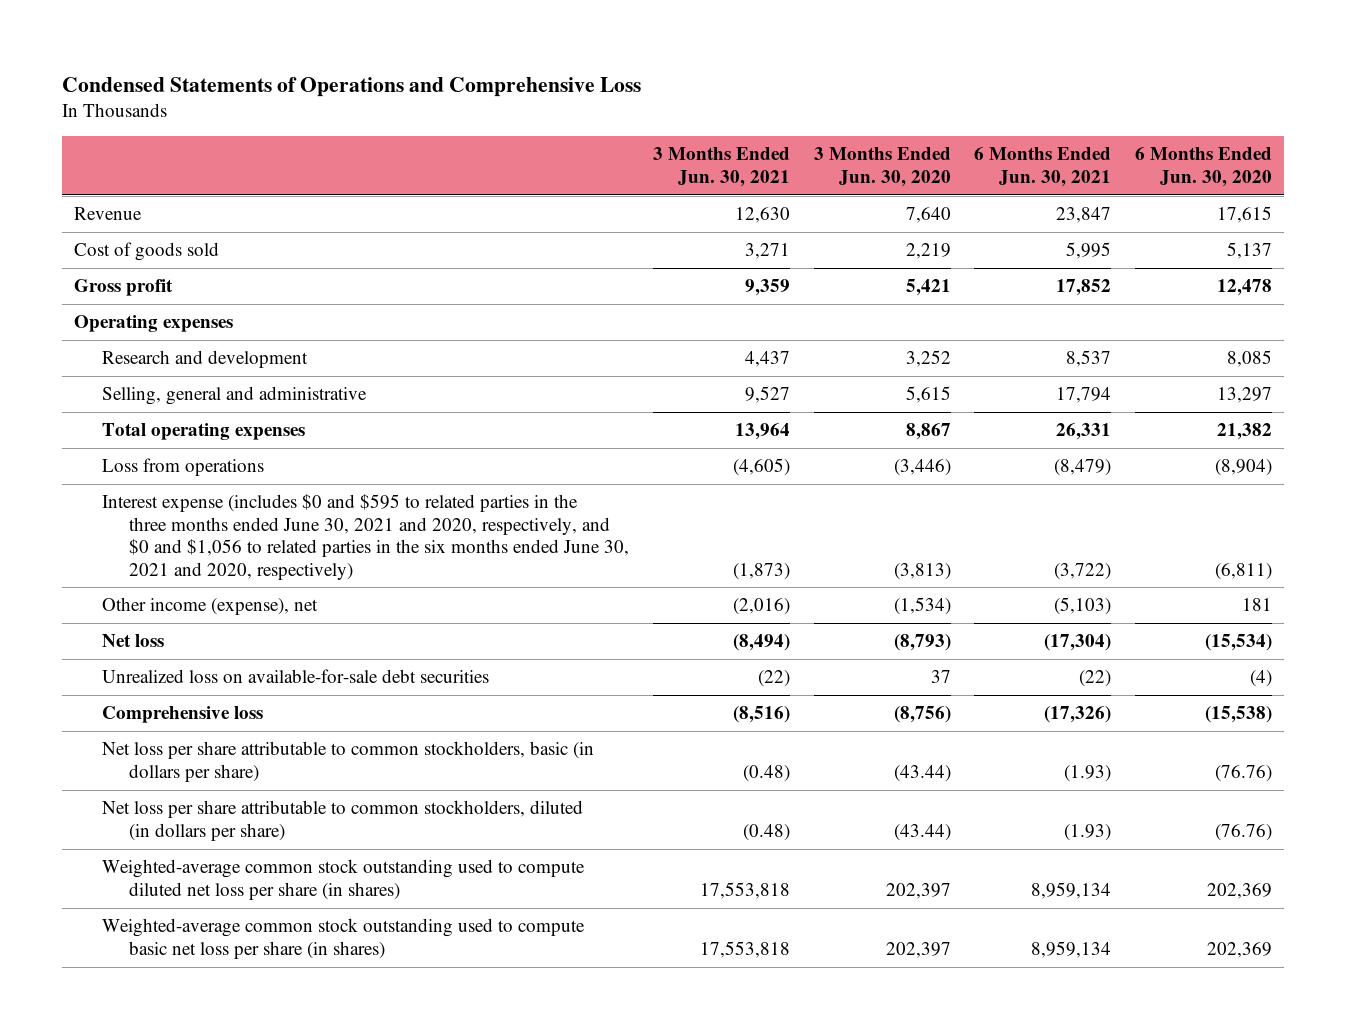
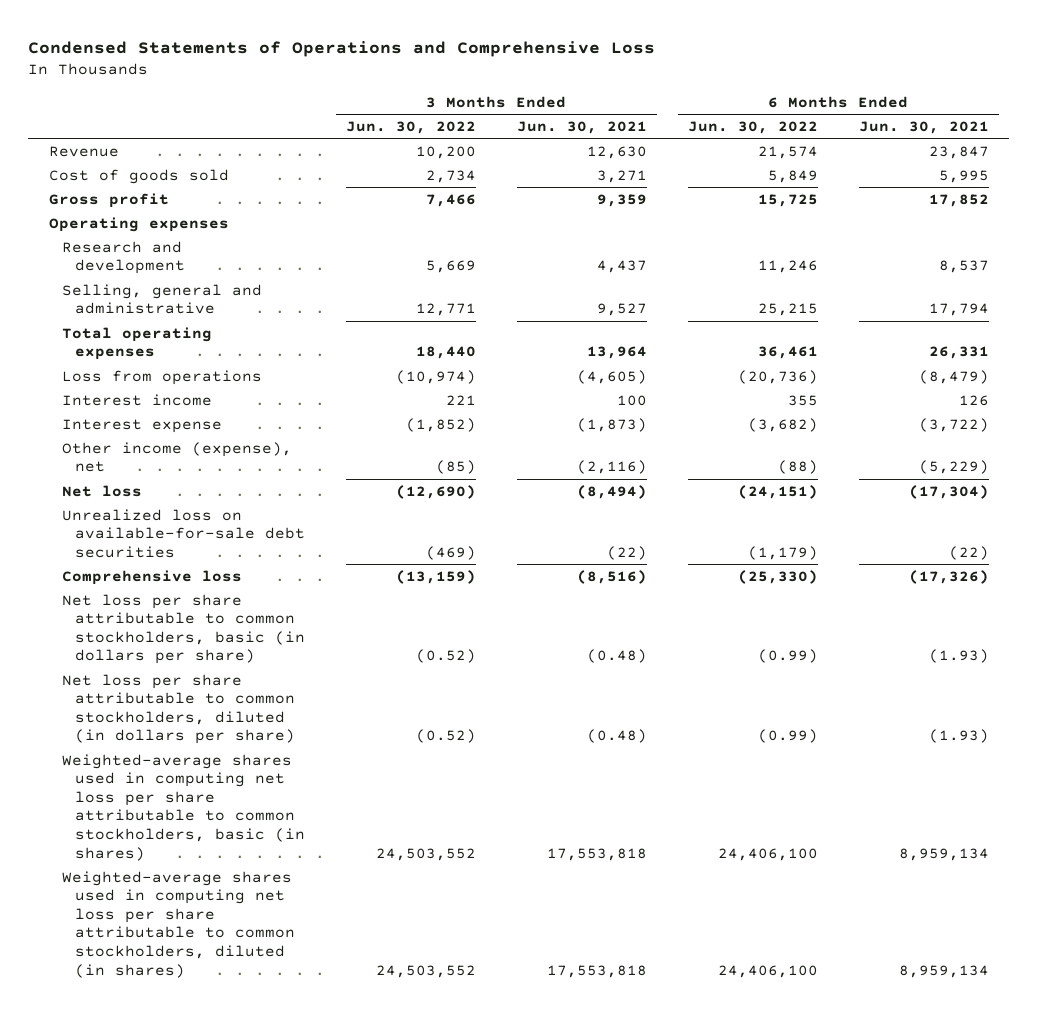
- | 3 Months Ended Jun. 30, 2021 | 3 Months Ended Jun. 30, 2020 | 6 Months Ended Jun. 30, 2021 | 6 Months Ended Jun. 30, 2020
+ | 3 Months Ended Jun. 30, 2022 | 3 Months Ended Jun. 30, 2021 | 6 Months Ended Jun. 30, 2022 | 6 Months Ended Jun. 30, 2021
- Interest expense (includes $0 and $595 to related parties in the three months ended June 30, 2021 and 2020, respectively, and $0 and $1,056 to related parties in the six months ended June 30, 2021 and 2020, respectively) | (1,873) | (3,813) | (3,722) | (6,811)
- Other income (expense), net | (2,016) | (1,534) | (5,103) | 181
+ Interest income | 221 | 100 | 355 | 126
+ Interest expense | (1,852) | (1,873) | (3,682) | (3,722)
+ Other income (expense), net | (85) | (2,116) | (88) | (5,229)
- Weighted-average common stock outstanding used to compute diluted net loss per share (in shares) | 17,553,818 | 202,397 | 8,959,134 | 202,369
- Weighted-average common stock outstanding used to compute basic net loss per share (in shares) | 17,553,818 | 202,397 | 8,959,134 | 202,369
+ Weighted-average shares used in computing net loss per share attributable to common stockholders, basic (in shares) | 24,503,552 | 17,553,818 | 24,406,100 | 8,959,134
+ Weighted-average shares used in computing net loss per share attributable to common stockholders, diluted (in shares) | 24,503,552 | 17,553,818 | 24,406,100 | 8,959,134

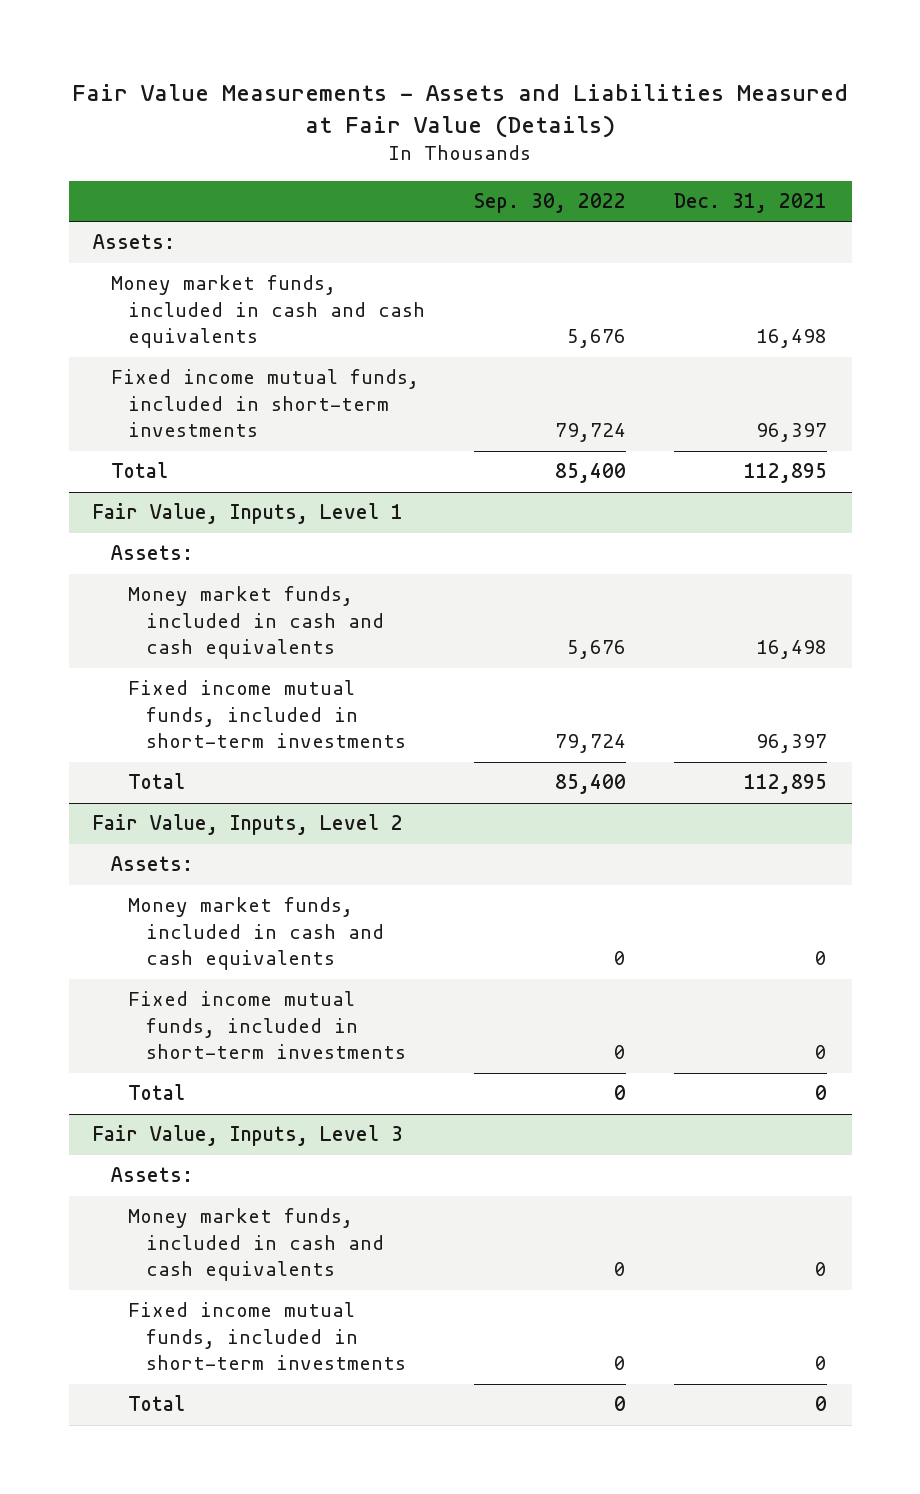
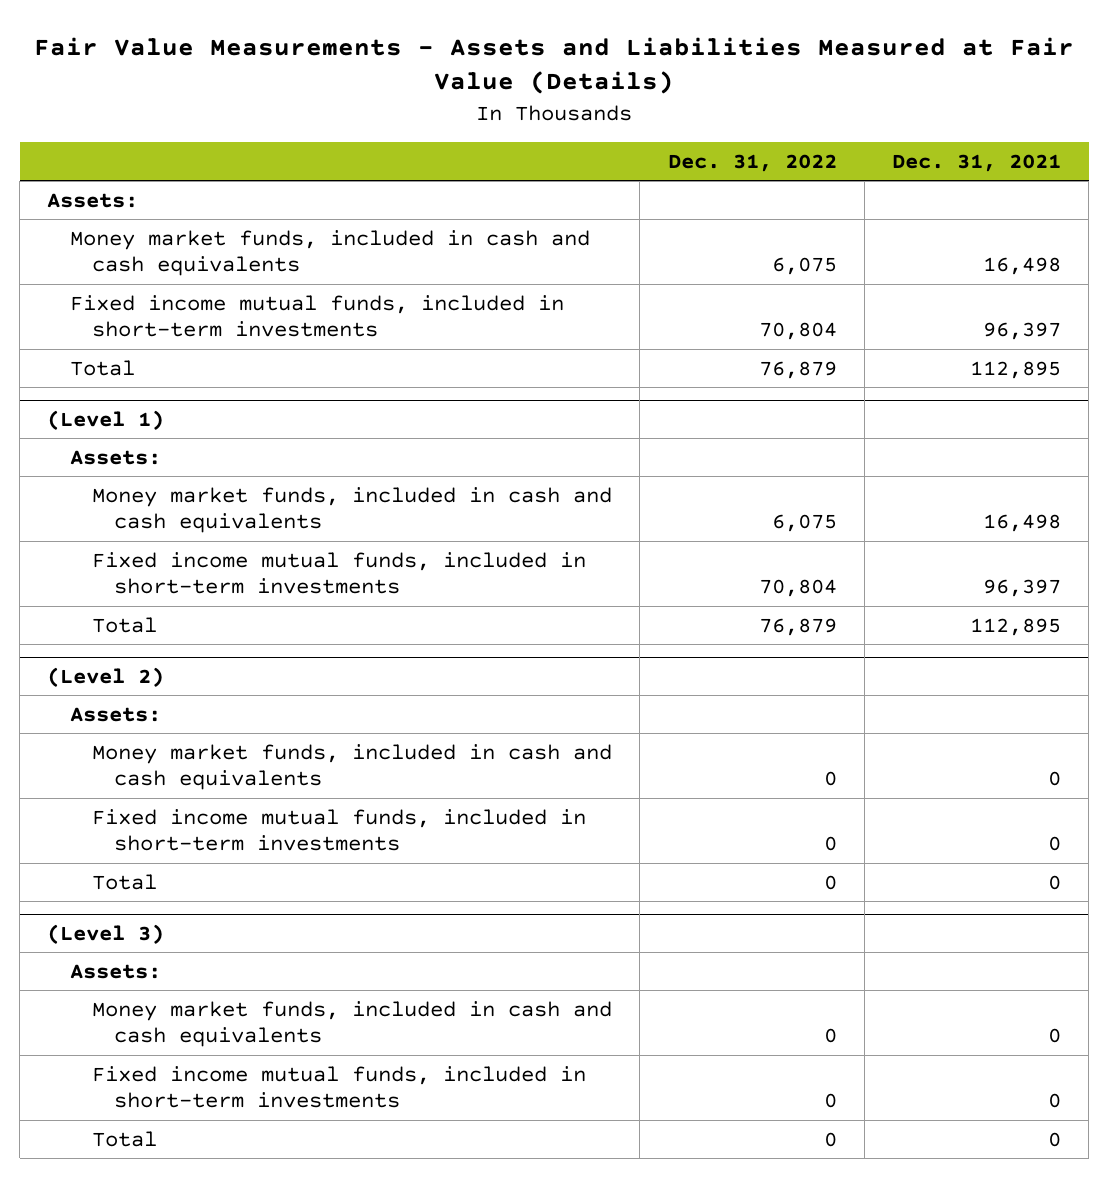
- | Sep. 30, 2022 | Dec. 31, 2021
+ | Dec. 31, 2022 | Dec. 31, 2021
- Fair Value, Inputs, Level 1
+ (Level 1)
- Fair Value, Inputs, Level 2
+ (Level 2)
- Fair Value, Inputs, Level 3
+ (Level 3)

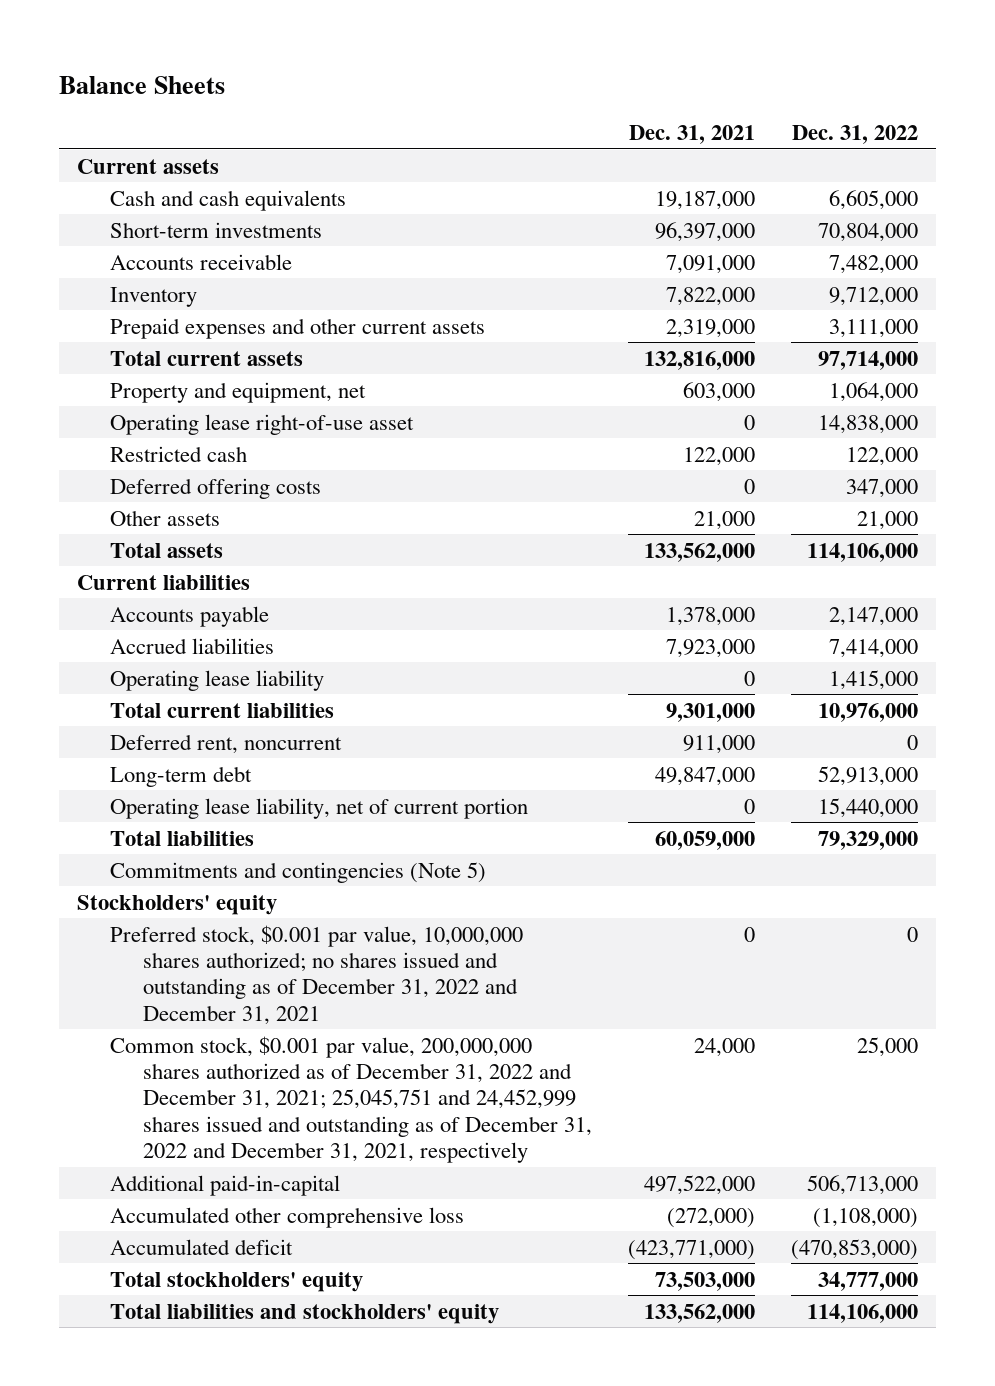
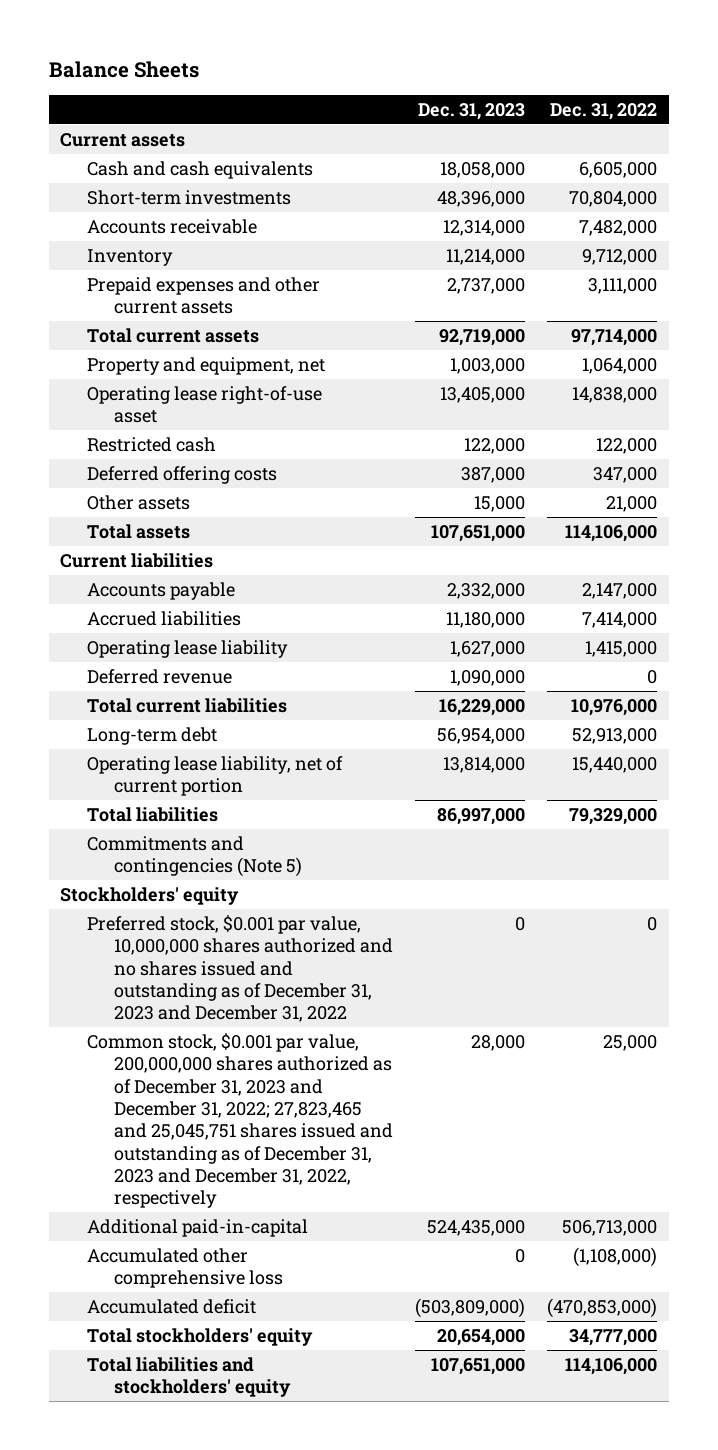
- | Dec. 31, 2021 | Dec. 31, 2022
+ | Dec. 31, 2023 | Dec. 31, 2022
+ Deferred revenue | 1,090,000 | 0
- Deferred rent, noncurrent | 911,000 | 0
- Preferred stock, $0.001 par value, 10,000,000 shares authorized; no shares issued and outstanding as of December 31, 2022 and December 31, 2021 | 0 | 0
- Common stock, $0.001 par value, 200,000,000 shares authorized as of December 31, 2022 and December 31, 2021; 25,045,751 and 24,452,999 shares issued and outstanding as of December 31, 2022 and December 31, 2021, respectively | 24,000 | 25,000
+ Preferred stock, $0.001 par value, 10,000,000 shares authorized and no shares issued and outstanding as of December 31, 2023 and December 31, 2022 | 0 | 0
+ Common stock, $0.001 par value, 200,000,000 shares authorized as of December 31, 2023 and December 31, 2022; 27,823,465 and 25,045,751 shares issued and outstanding as of December 31, 2023 and December 31, 2022, respectively | 28,000 | 25,000

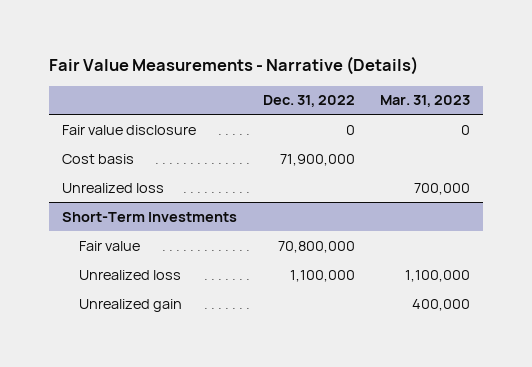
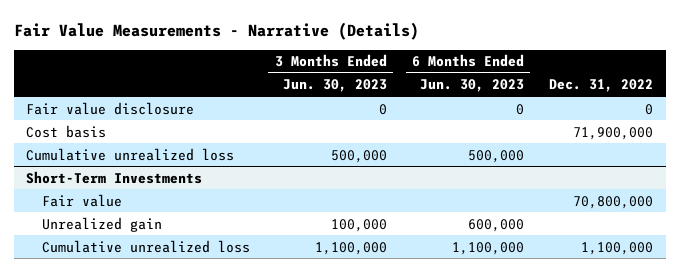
- | Dec. 31, 2022 | Mar. 31, 2023
+ | 3 Months Ended Jun. 30, 2023 | 6 Months Ended Jun. 30, 2023 | Dec. 31, 2022
- Unrealized loss | | 700,000
+ Cumulative unrealized loss | 500,000 | 500,000 |
@ Short-Term Investments
- Unrealized loss | 1,100,000 | 1,100,000
+ Cumulative unrealized loss | 1,100,000 | 1,100,000 | 1,100,000

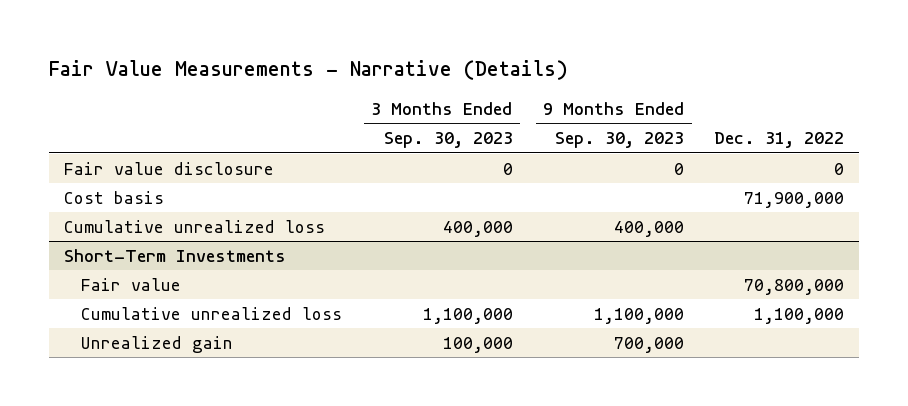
- | 3 Months Ended Jun. 30, 2023 | 6 Months Ended Jun. 30, 2023 | Dec. 31, 2022
+ | 3 Months Ended Sep. 30, 2023 | 9 Months Ended Sep. 30, 2023 | Dec. 31, 2022
@ Short-Term Investments
moved down: Unrealized gain | 100,000 | 700,000 |

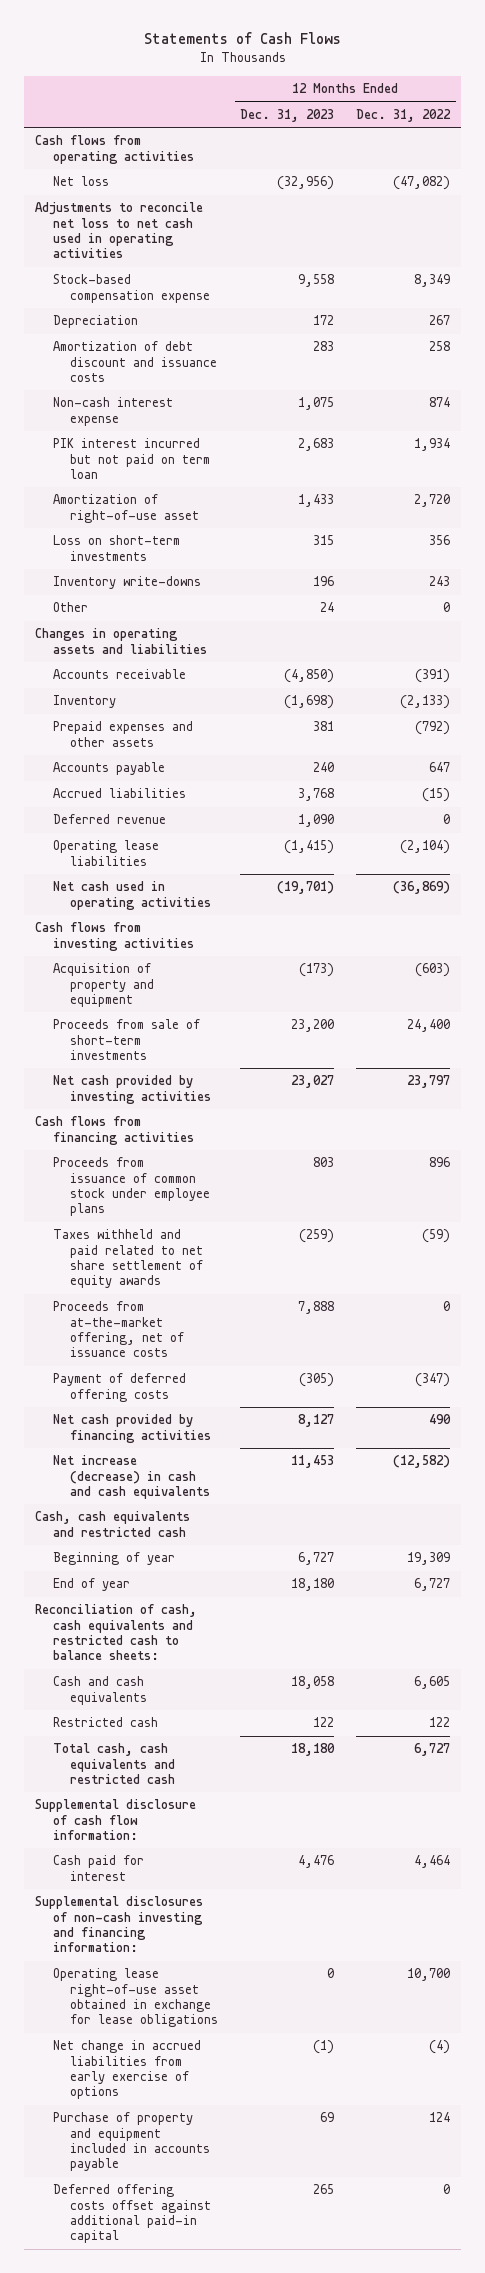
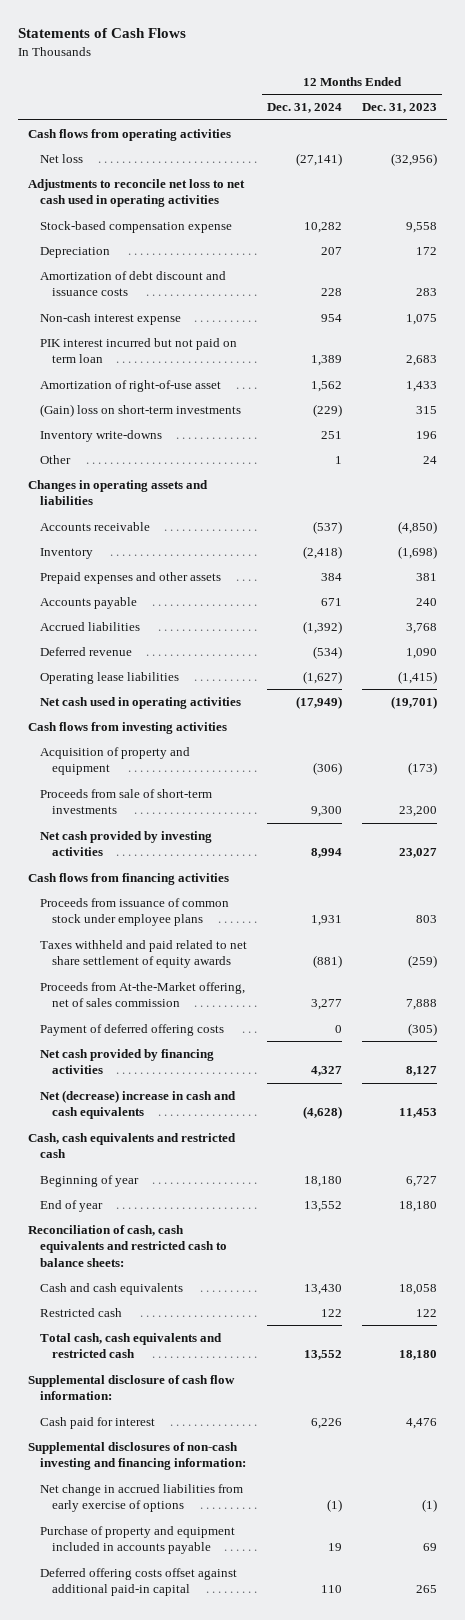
- | 12 Months Ended Dec. 31, 2023 | 12 Months Ended Dec. 31, 2022
+ | 12 Months Ended Dec. 31, 2024 | 12 Months Ended Dec. 31, 2023
- Loss on short-term investments | 315 | 356
+ (Gain) loss on short-term investments | (229) | 315
- Proceeds from at-the-market offering, net of issuance costs | 7,888 | 0
+ Proceeds from At-the-Market offering, net of sales commission | 3,277 | 7,888
- Net increase (decrease) in cash and cash equivalents | 11,453 | (12,582)
+ Net (decrease) increase in cash and cash equivalents | (4,628) | 11,453
- Operating lease right-of-use asset obtained in exchange for lease obligations | 0 | 10,700

